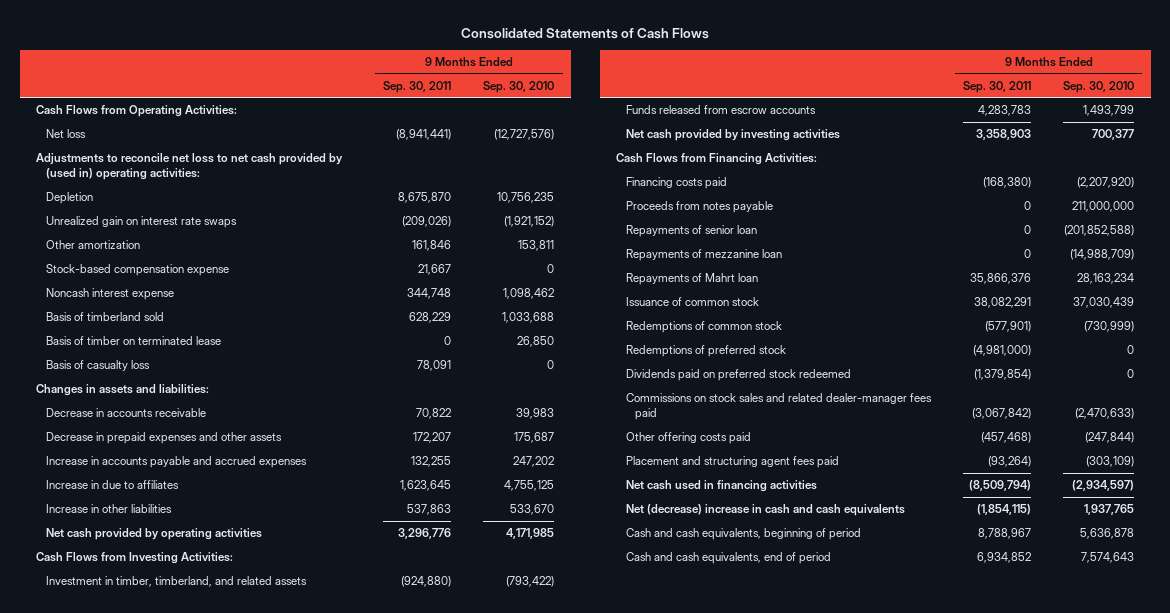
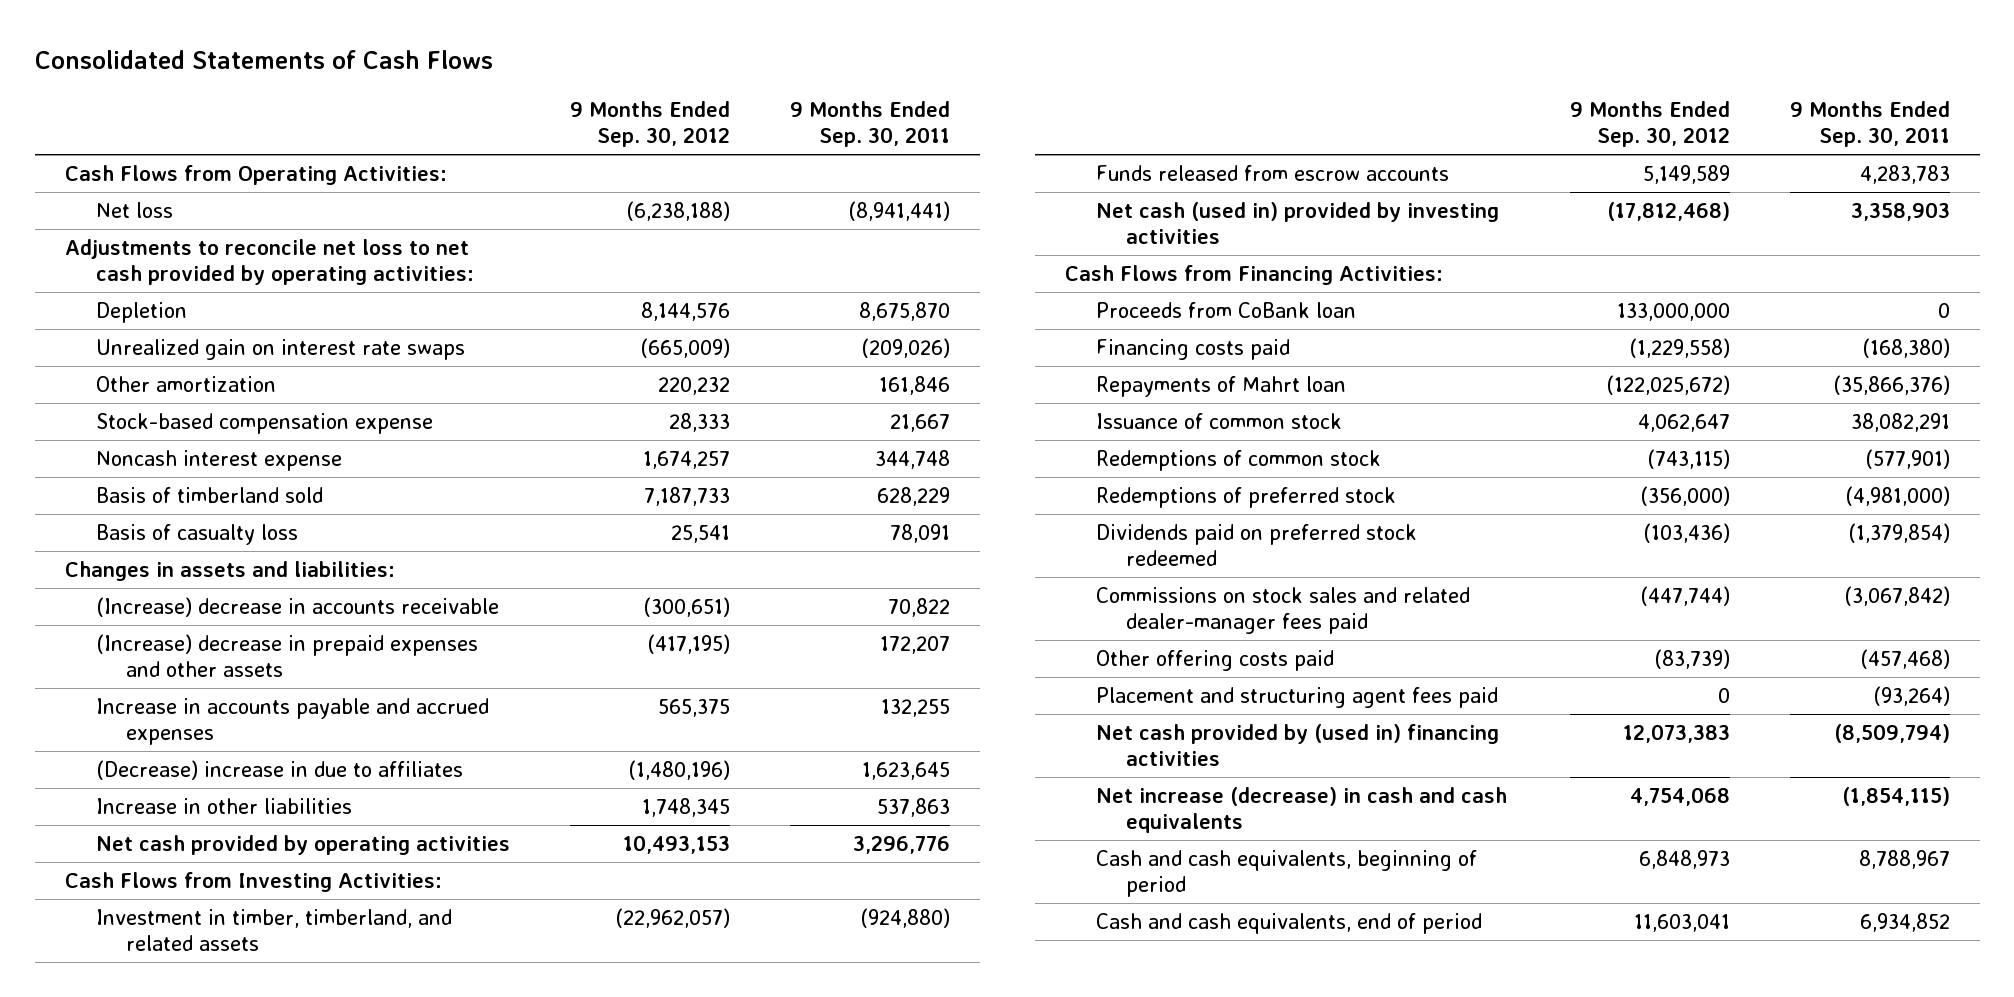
- | 9 Months Ended Sep. 30, 2011 | 9 Months Ended Sep. 30, 2010
+ | 9 Months Ended Sep. 30, 2012 | 9 Months Ended Sep. 30, 2011
- Adjustments to reconcile net loss to net cash provided by (used in) operating activities:
+ Adjustments to reconcile net loss to net cash provided by operating activities:
- Basis of timber on terminated lease | 0 | 26,850
- Decrease in accounts receivable | 70,822 | 39,983
- Decrease in prepaid expenses and other assets | 172,207 | 175,687
+ (Increase) decrease in accounts receivable | (300,651) | 70,822
+ (Increase) decrease in prepaid expenses and other assets | (417,195) | 172,207
- Increase in due to affiliates | 1,623,645 | 4,755,125
+ (Decrease) increase in due to affiliates | (1,480,196) | 1,623,645
- Net cash provided by investing activities | 3,358,903 | 700,377
+ Net cash (used in) provided by investing activities | (17,812,468) | 3,358,903
+ Proceeds from CoBank loan | 133,000,000 | 0
- Proceeds from notes payable | 0 | 211,000,000
- Repayments of senior loan | 0 | (201,852,588)
- Repayments of mezzanine loan | 0 | (14,988,709)
- Repayments of Mahrt loan | 35,866,376 | 28,163,234
+ Repayments of Mahrt loan | (122,025,672) | (35,866,376)
- Net cash used in financing activities | (8,509,794) | (2,934,597)
- Net (decrease) increase in cash and cash equivalents | (1,854,115) | 1,937,765
+ Net cash provided by (used in) financing activities | 12,073,383 | (8,509,794)
+ Net increase (decrease) in cash and cash equivalents | 4,754,068 | (1,854,115)

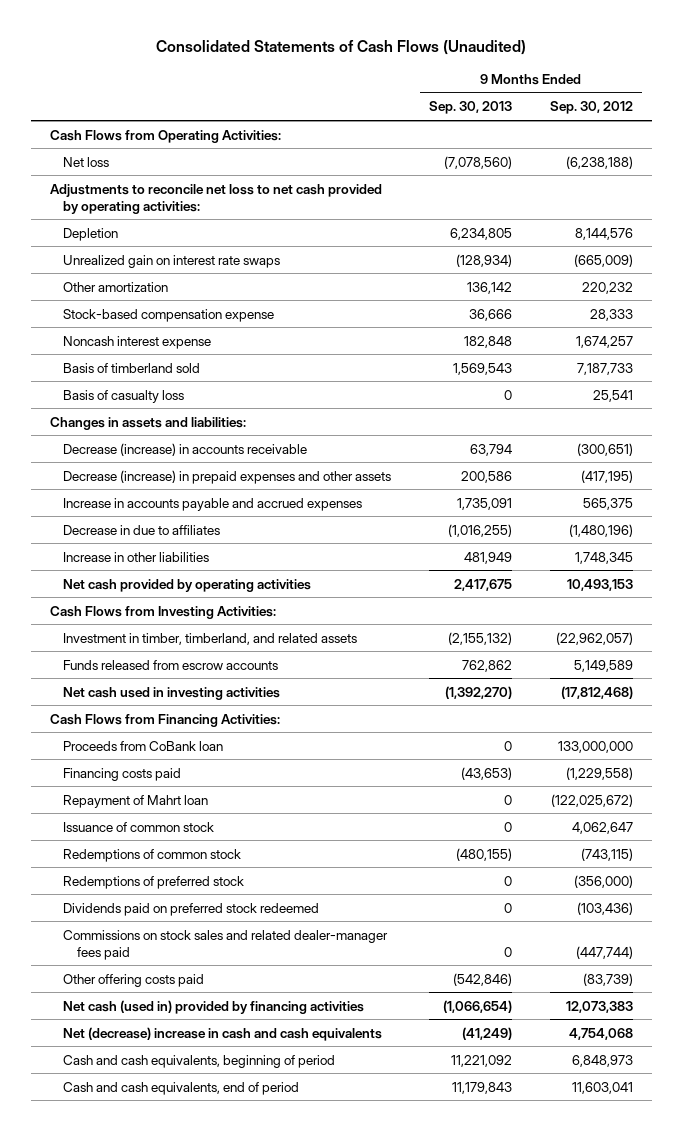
- Consolidated Statements of Cash Flows
+ Consolidated Statements of Cash Flows (Unaudited)
- | 9 Months Ended Sep. 30, 2012 | 9 Months Ended Sep. 30, 2011
+ | 9 Months Ended Sep. 30, 2013 | 9 Months Ended Sep. 30, 2012
- (Increase) decrease in accounts receivable | (300,651) | 70,822
- (Increase) decrease in prepaid expenses and other assets | (417,195) | 172,207
+ Decrease (increase) in accounts receivable | 63,794 | (300,651)
+ Decrease (increase) in prepaid expenses and other assets | 200,586 | (417,195)
- (Decrease) increase in due to affiliates | (1,480,196) | 1,623,645
+ Decrease in due to affiliates | (1,016,255) | (1,480,196)
- Net cash (used in) provided by investing activities | (17,812,468) | 3,358,903
+ Net cash used in investing activities | (1,392,270) | (17,812,468)
- Repayments of Mahrt loan | (122,025,672) | (35,866,376)
+ Repayment of Mahrt loan | 0 | (122,025,672)
- Placement and structuring agent fees paid | 0 | (93,264)
- Net cash provided by (used in) financing activities | 12,073,383 | (8,509,794)
- Net increase (decrease) in cash and cash equivalents | 4,754,068 | (1,854,115)
+ Net cash (used in) provided by financing activities | (1,066,654) | 12,073,383
+ Net (decrease) increase in cash and cash equivalents | (41,249) | 4,754,068

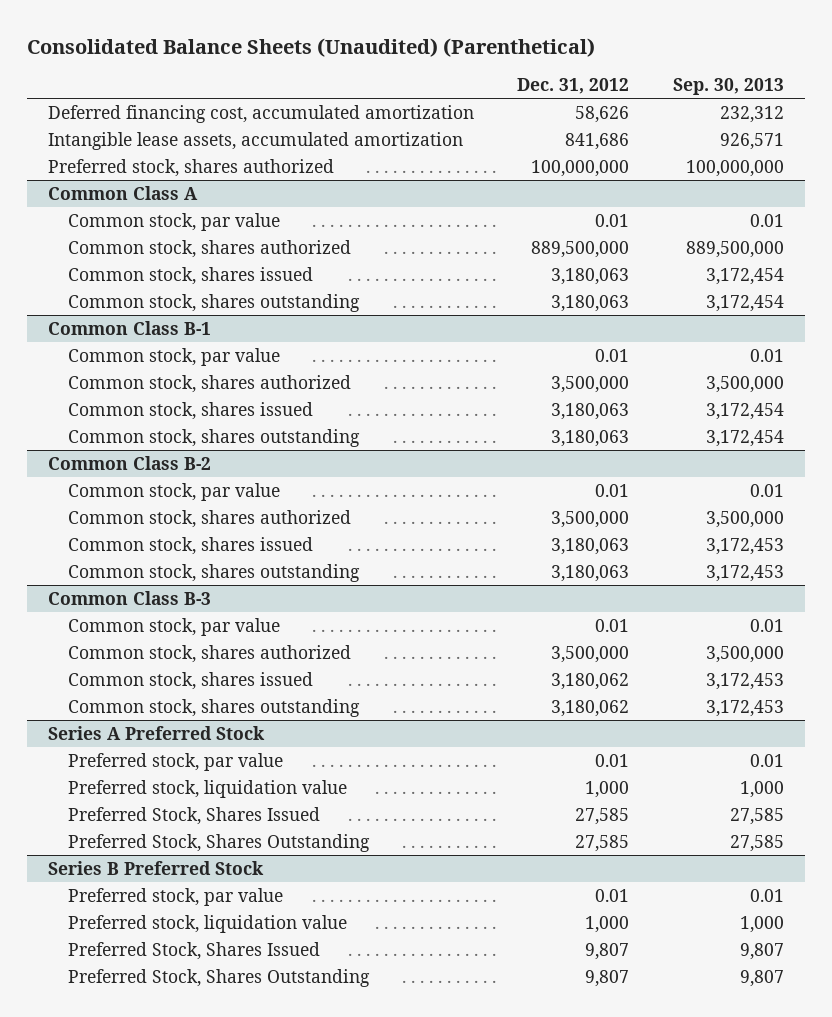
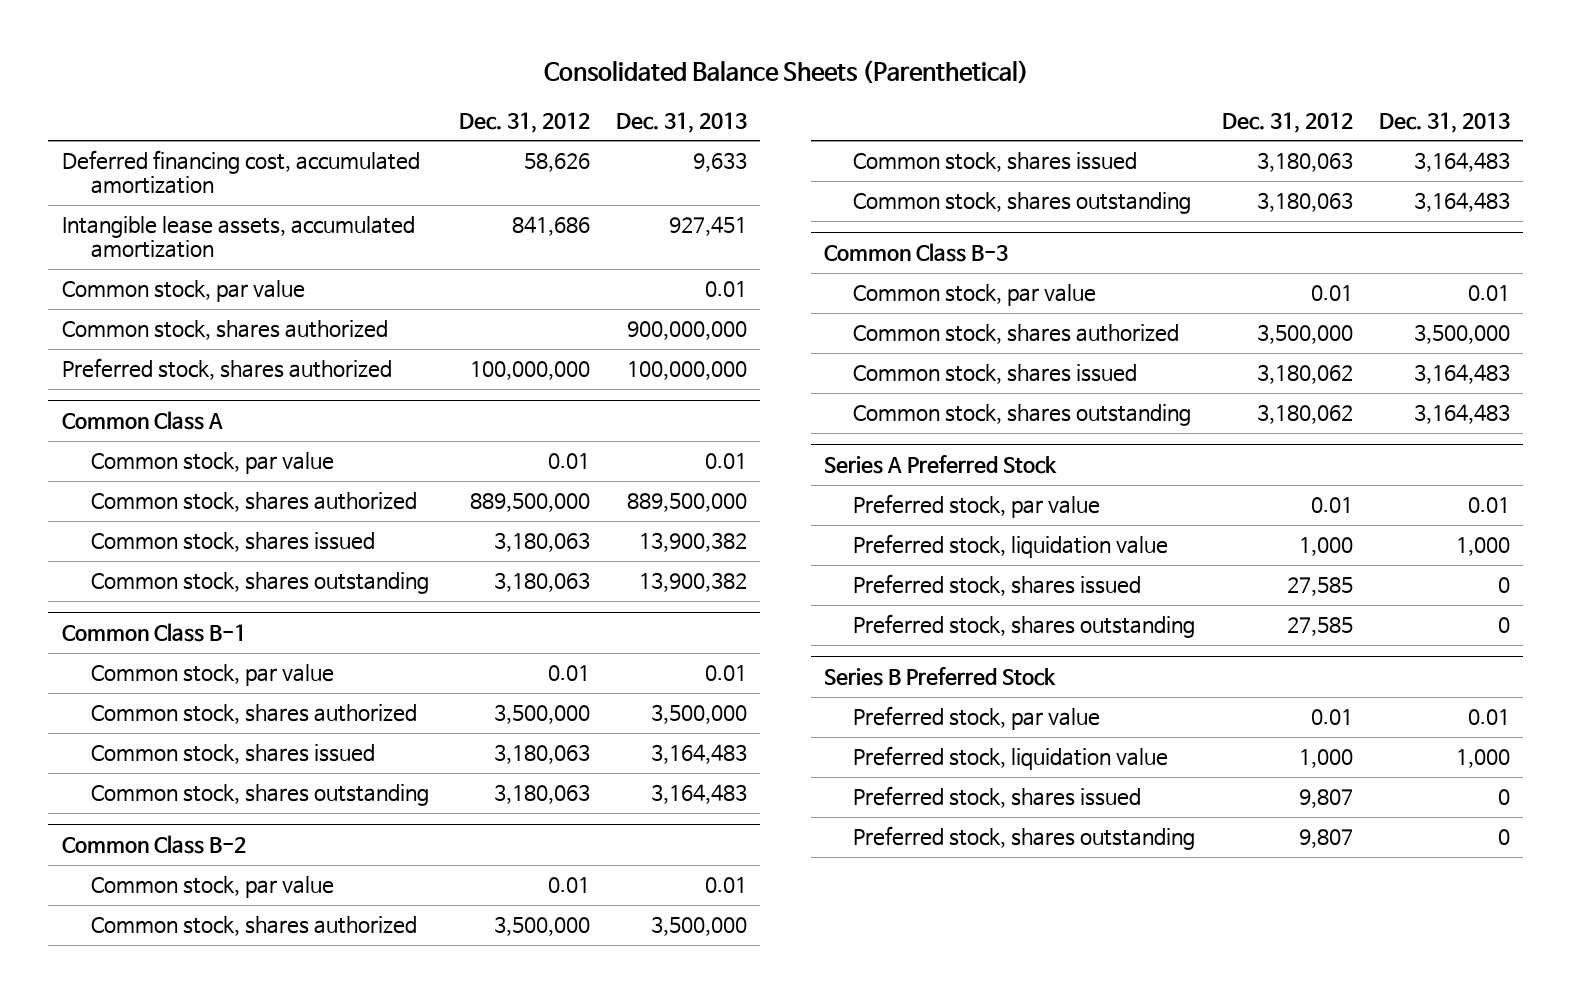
- Consolidated Balance Sheets (Unaudited) (Parenthetical)
+ Consolidated Balance Sheets (Parenthetical)
- | Dec. 31, 2012 | Sep. 30, 2013
+ | Dec. 31, 2012 | Dec. 31, 2013
+ Common stock, par value | | 0.01
+ Common stock, shares authorized | | 900,000,000
@ Series A Preferred Stock
- Preferred Stock, Shares Issued | 27,585 | 27,585
- Preferred Stock, Shares Outstanding | 27,585 | 27,585
+ Preferred stock, shares issued | 27,585 | 0
+ Preferred stock, shares outstanding | 27,585 | 0
@ Series B Preferred Stock
- Preferred Stock, Shares Issued | 9,807 | 9,807
- Preferred Stock, Shares Outstanding | 9,807 | 9,807
+ Preferred stock, shares issued | 9,807 | 0
+ Preferred stock, shares outstanding | 9,807 | 0

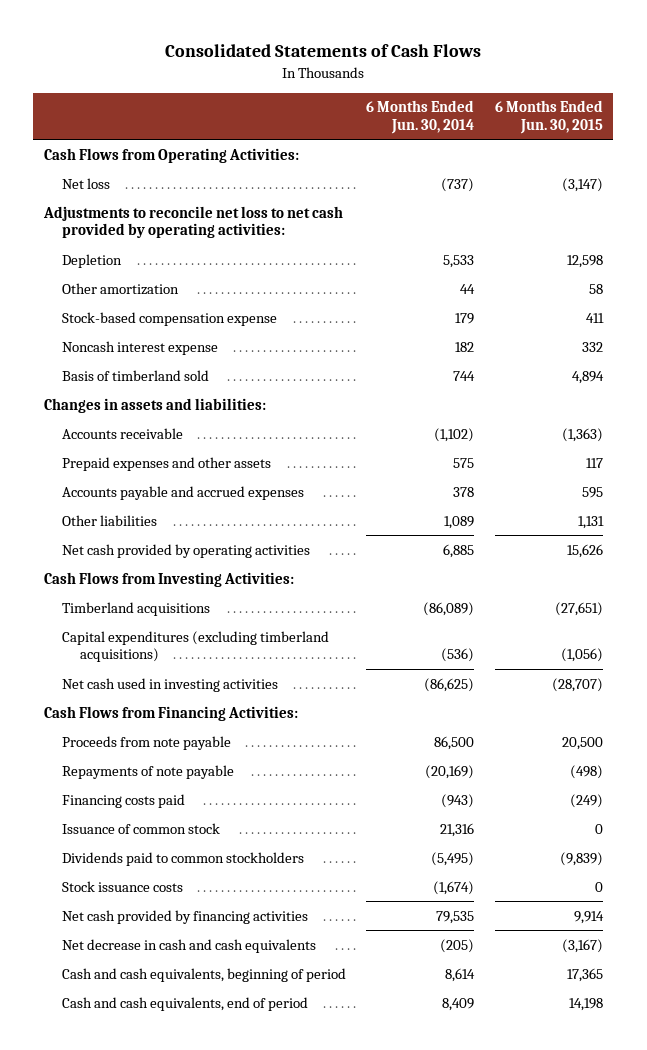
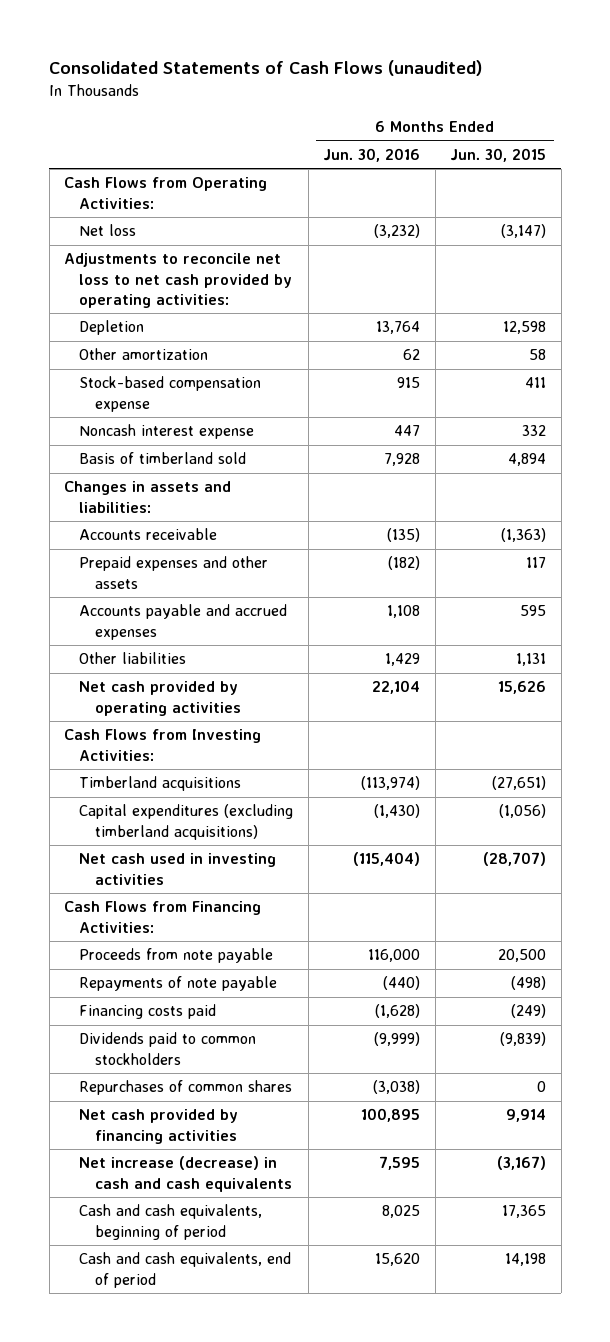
- Consolidated Statements of Cash Flows
+ Consolidated Statements of Cash Flows (unaudited)
- | 6 Months Ended Jun. 30, 2014 | 6 Months Ended Jun. 30, 2015
+ | 6 Months Ended Jun. 30, 2016 | 6 Months Ended Jun. 30, 2015
- Issuance of common stock | 21,316 | 0
- Stock issuance costs | (1,674) | 0
+ Repurchases of common shares | (3,038) | 0
- Net decrease in cash and cash equivalents | (205) | (3,167)
+ Net increase (decrease) in cash and cash equivalents | 7,595 | (3,167)

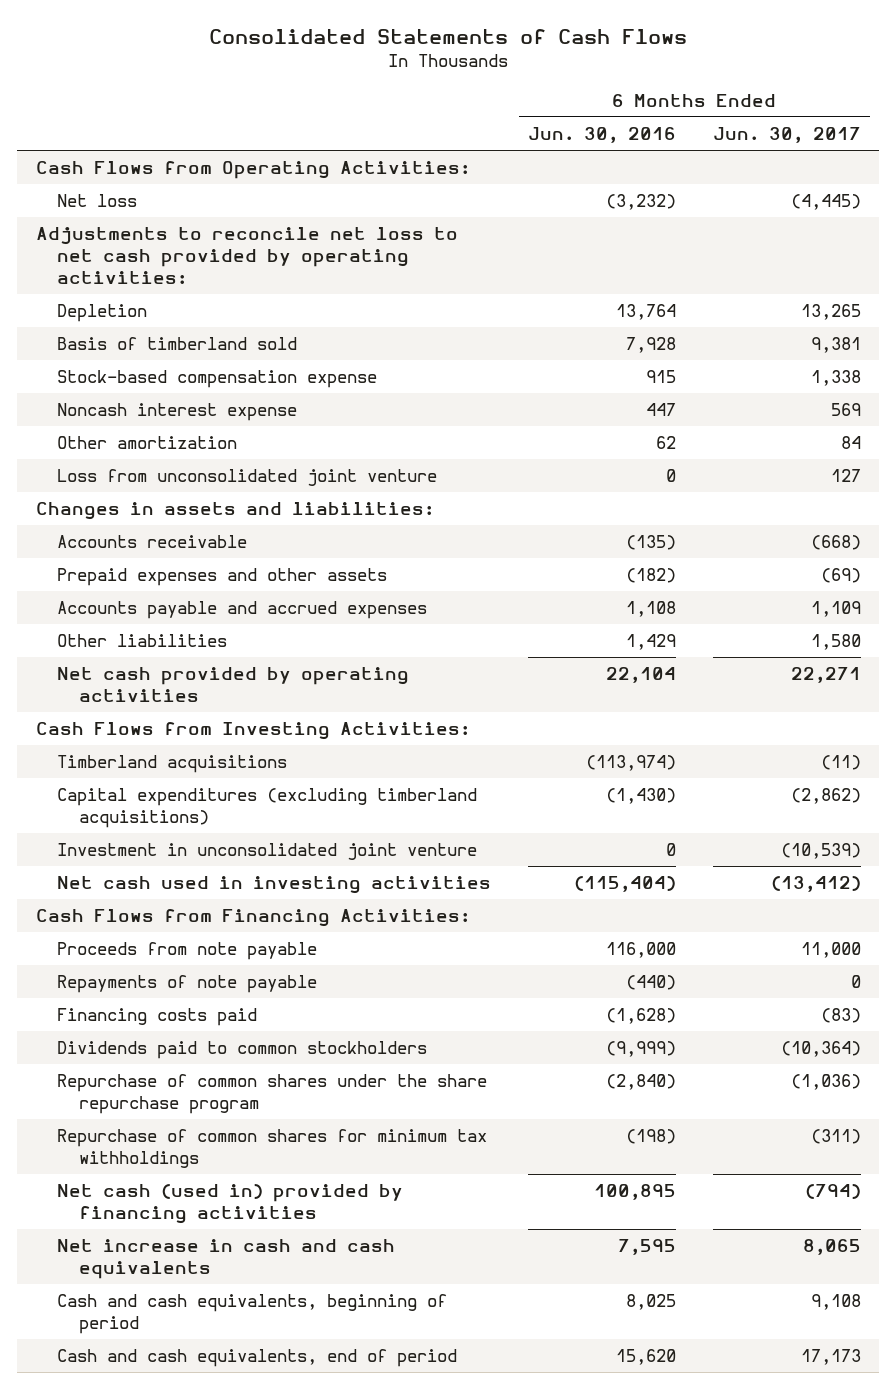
- Consolidated Statements of Cash Flows (unaudited)
+ Consolidated Statements of Cash Flows
- | 6 Months Ended Jun. 30, 2016 | 6 Months Ended Jun. 30, 2015
+ | 6 Months Ended Jun. 30, 2016 | 6 Months Ended Jun. 30, 2017
moved up: Basis of timberland sold | 7,928 | 9,381
moved down: Other amortization | 62 | 84
+ Loss from unconsolidated joint venture | 0 | 127
+ Investment in unconsolidated joint venture | 0 | (10,539)
- Repurchases of common shares | (3,038) | 0
- Net cash provided by financing activities | 100,895 | 9,914
- Net increase (decrease) in cash and cash equivalents | 7,595 | (3,167)
+ Repurchase of common shares under the share repurchase program | (2,840) | (1,036)
+ Repurchase of common shares for minimum tax withholdings | (198) | (311)
+ Net cash (used in) provided by financing activities | 100,895 | (794)
+ Net increase in cash and cash equivalents | 7,595 | 8,065

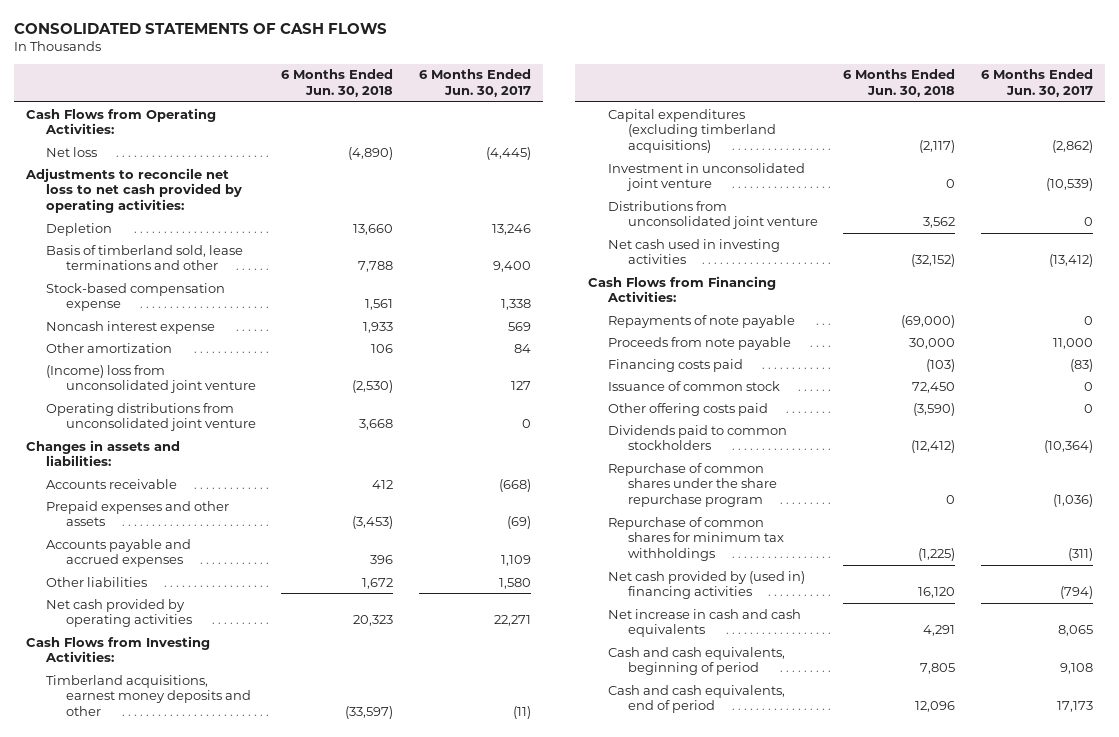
- Consolidated Statements of Cash Flows
+ CONSOLIDATED STATEMENTS OF CASH FLOWS
- | 6 Months Ended Jun. 30, 2016 | 6 Months Ended Jun. 30, 2017
+ | 6 Months Ended Jun. 30, 2018 | 6 Months Ended Jun. 30, 2017
- Depletion | 13,764 | 13,265
- Basis of timberland sold | 7,928 | 9,381
+ Depletion | 13,660 | 13,246
+ Basis of timberland sold, lease terminations and other | 7,788 | 9,400
- Loss from unconsolidated joint venture | 0 | 127
+ (Income) loss from unconsolidated joint venture | (2,530) | 127
+ Operating distributions from unconsolidated joint venture | 3,668 | 0
- Timberland acquisitions | (113,974) | (11)
+ Timberland acquisitions, earnest money deposits and other | (33,597) | (11)
+ Distributions from unconsolidated joint venture | 3,562 | 0
moved down: Proceeds from note payable | 30,000 | 11,000
+ Issuance of common stock | 72,450 | 0
+ Other offering costs paid | (3,590) | 0
- Net cash (used in) provided by financing activities | 100,895 | (794)
+ Net cash provided by (used in) financing activities | 16,120 | (794)

